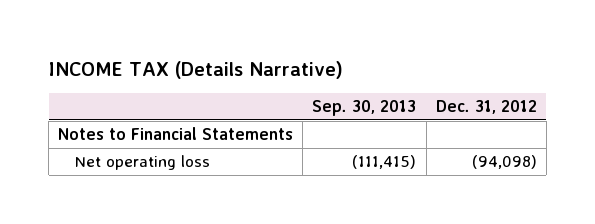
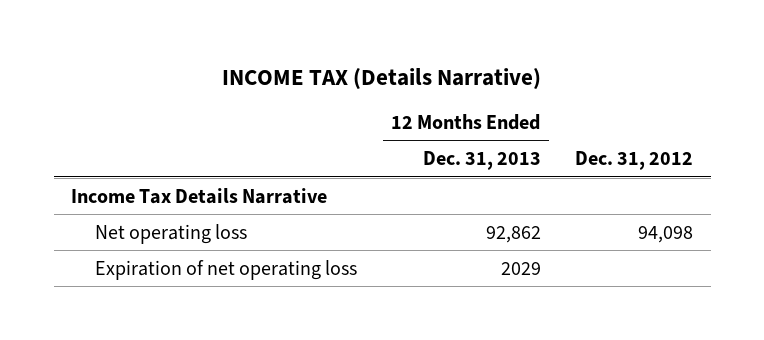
- | Sep. 30, 2013 | Dec. 31, 2012
+ | 12 Months Ended Dec. 31, 2013 | Dec. 31, 2012
- Notes to Financial Statements
- Net operating loss | (111,415) | (94,098)
+ Income Tax Details Narrative
+ Net operating loss | 92,862 | 94,098
+ Expiration of net operating loss | 2029 |

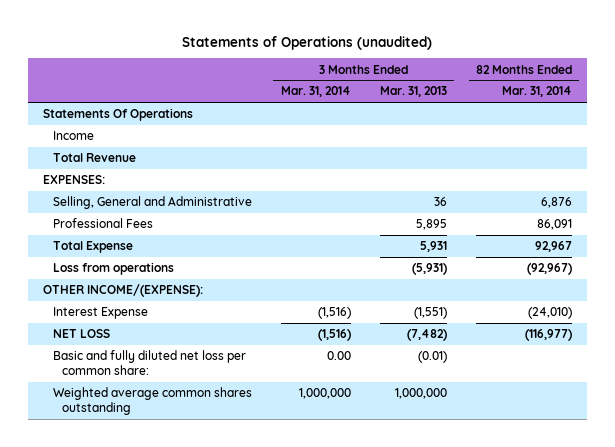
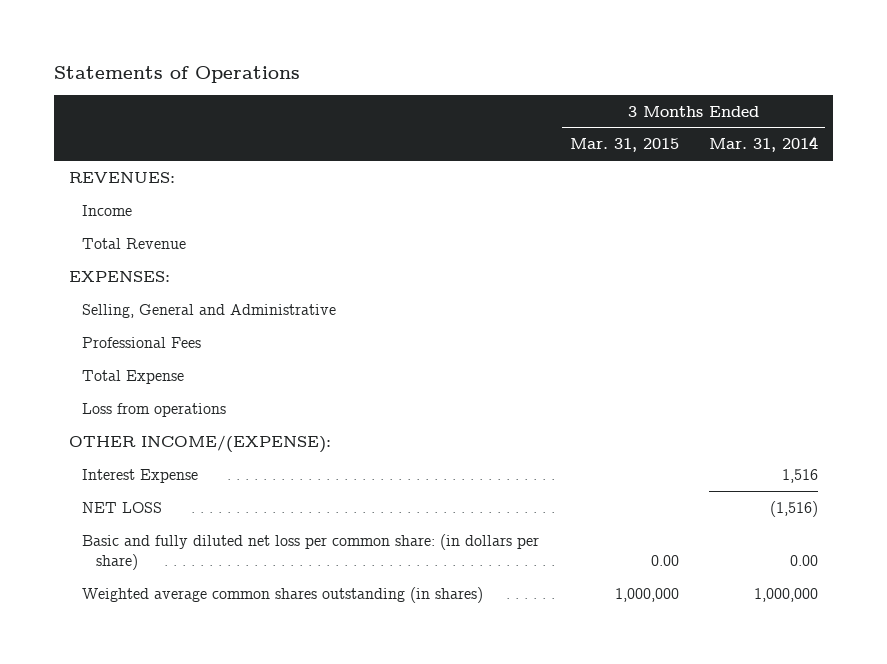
- Statements of Operations (unaudited)
+ Statements of Operations
- | 3 Months Ended Mar. 31, 2014 | 3 Months Ended Mar. 31, 2013 | 82 Months Ended Mar. 31, 2014
+ | 3 Months Ended Mar. 31, 2015 | 3 Months Ended Mar. 31, 2014
- Statements Of Operations
+ REVENUES:
- Interest Expense | (1,516) | (1,551) | (24,010)
+ Interest Expense | | 1,516
- Basic and fully diluted net loss per common share: | 0.00 | (0.01) |
- Weighted average common shares outstanding | 1,000,000 | 1,000,000 |
+ Basic and fully diluted net loss per common share: (in dollars per share) | 0.00 | 0.00
+ Weighted average common shares outstanding (in shares) | 1,000,000 | 1,000,000

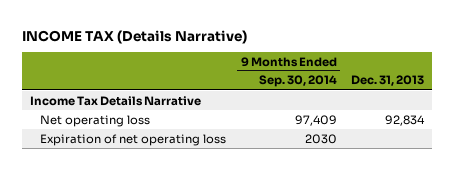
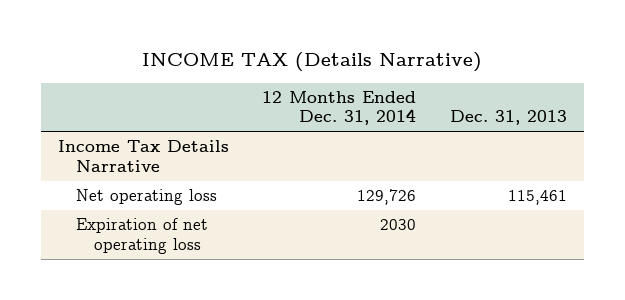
- | 9 Months Ended Sep. 30, 2014 | Dec. 31, 2013
+ | 12 Months Ended Dec. 31, 2014 | Dec. 31, 2013
- Net operating loss | 97,409 | 92,834
+ Net operating loss | 129,726 | 115,461

